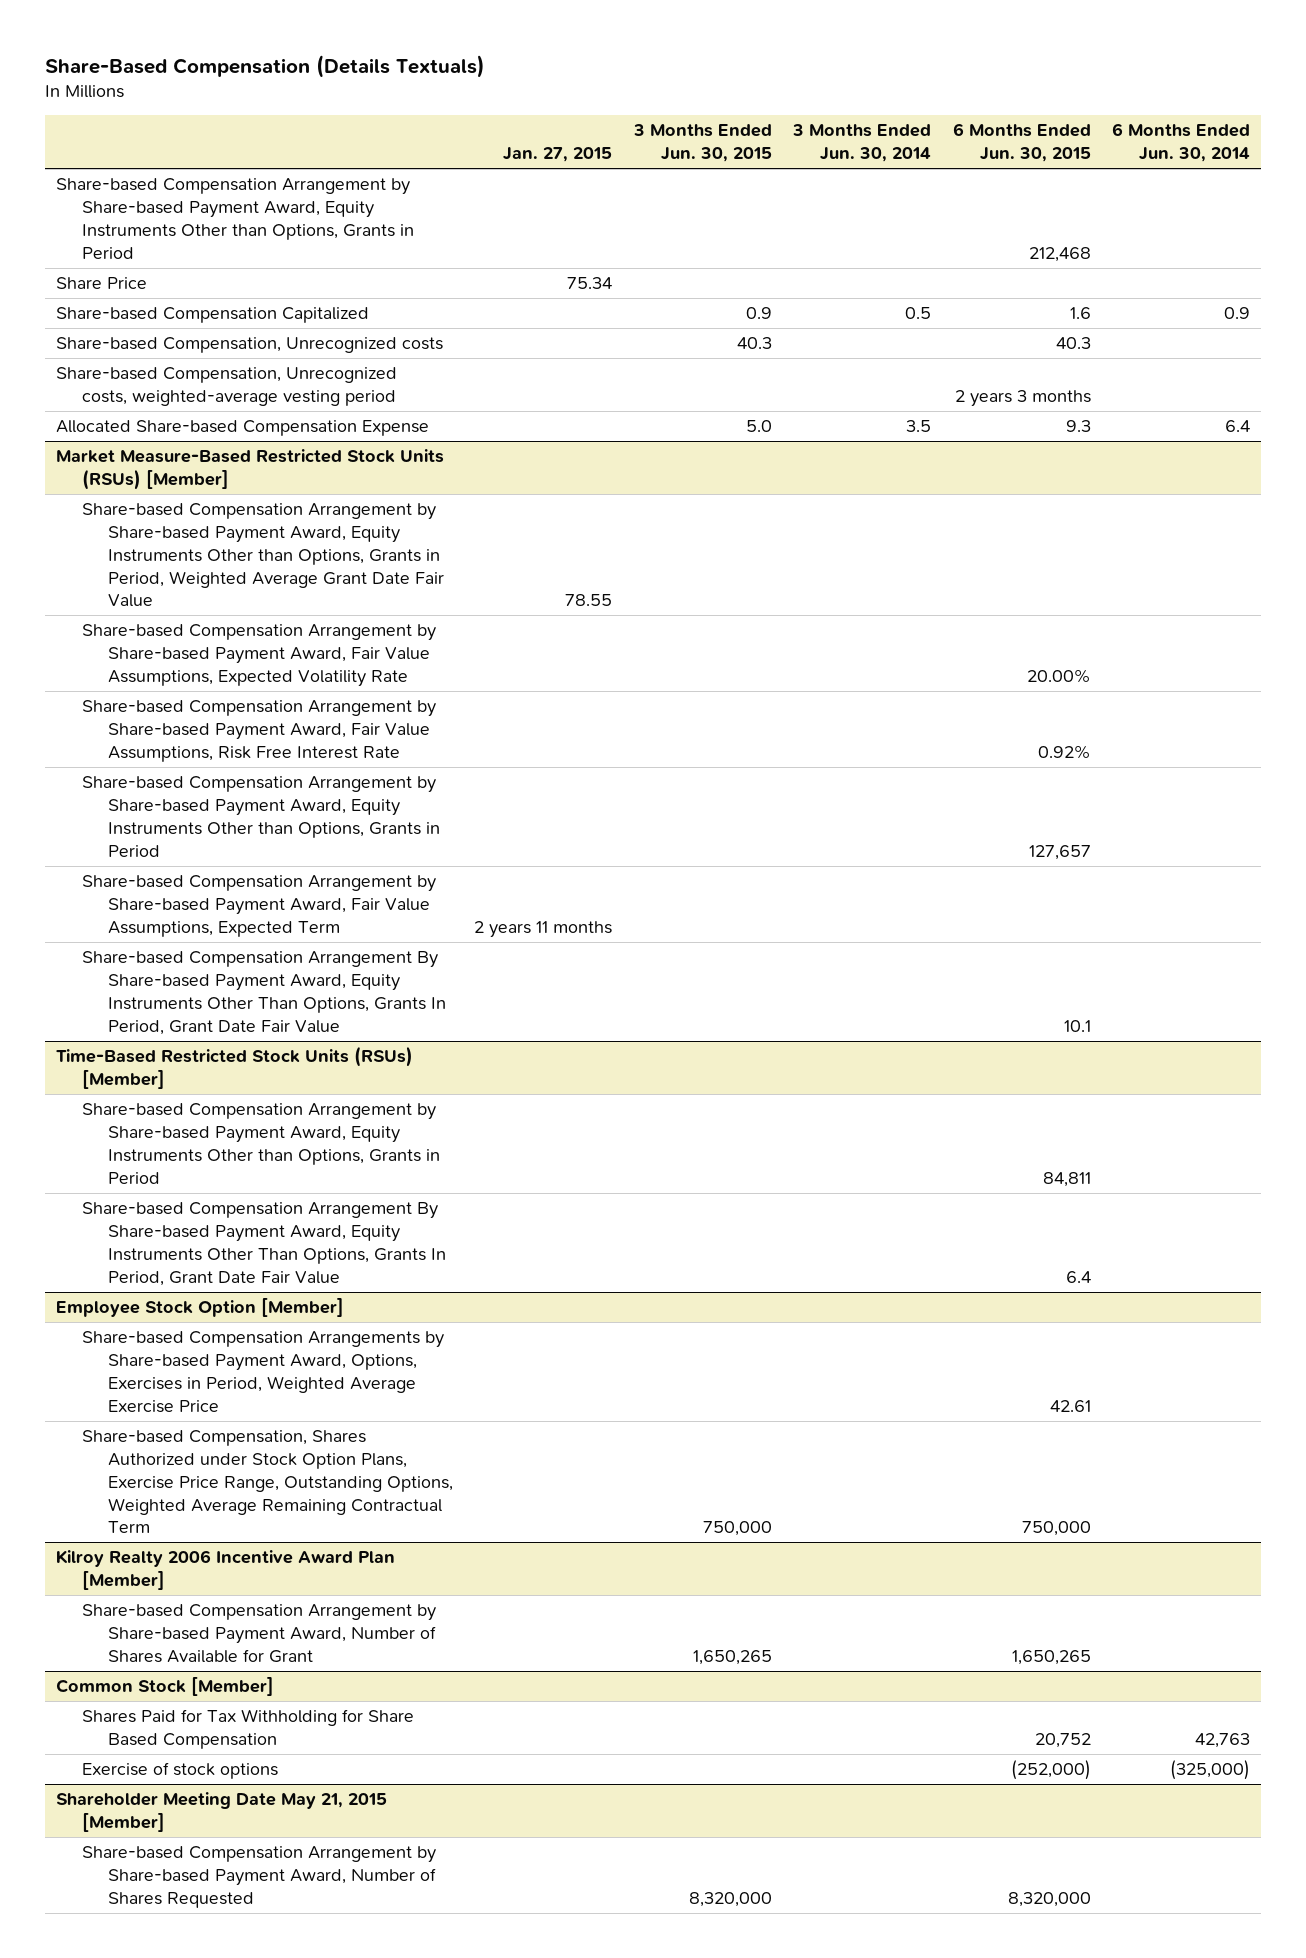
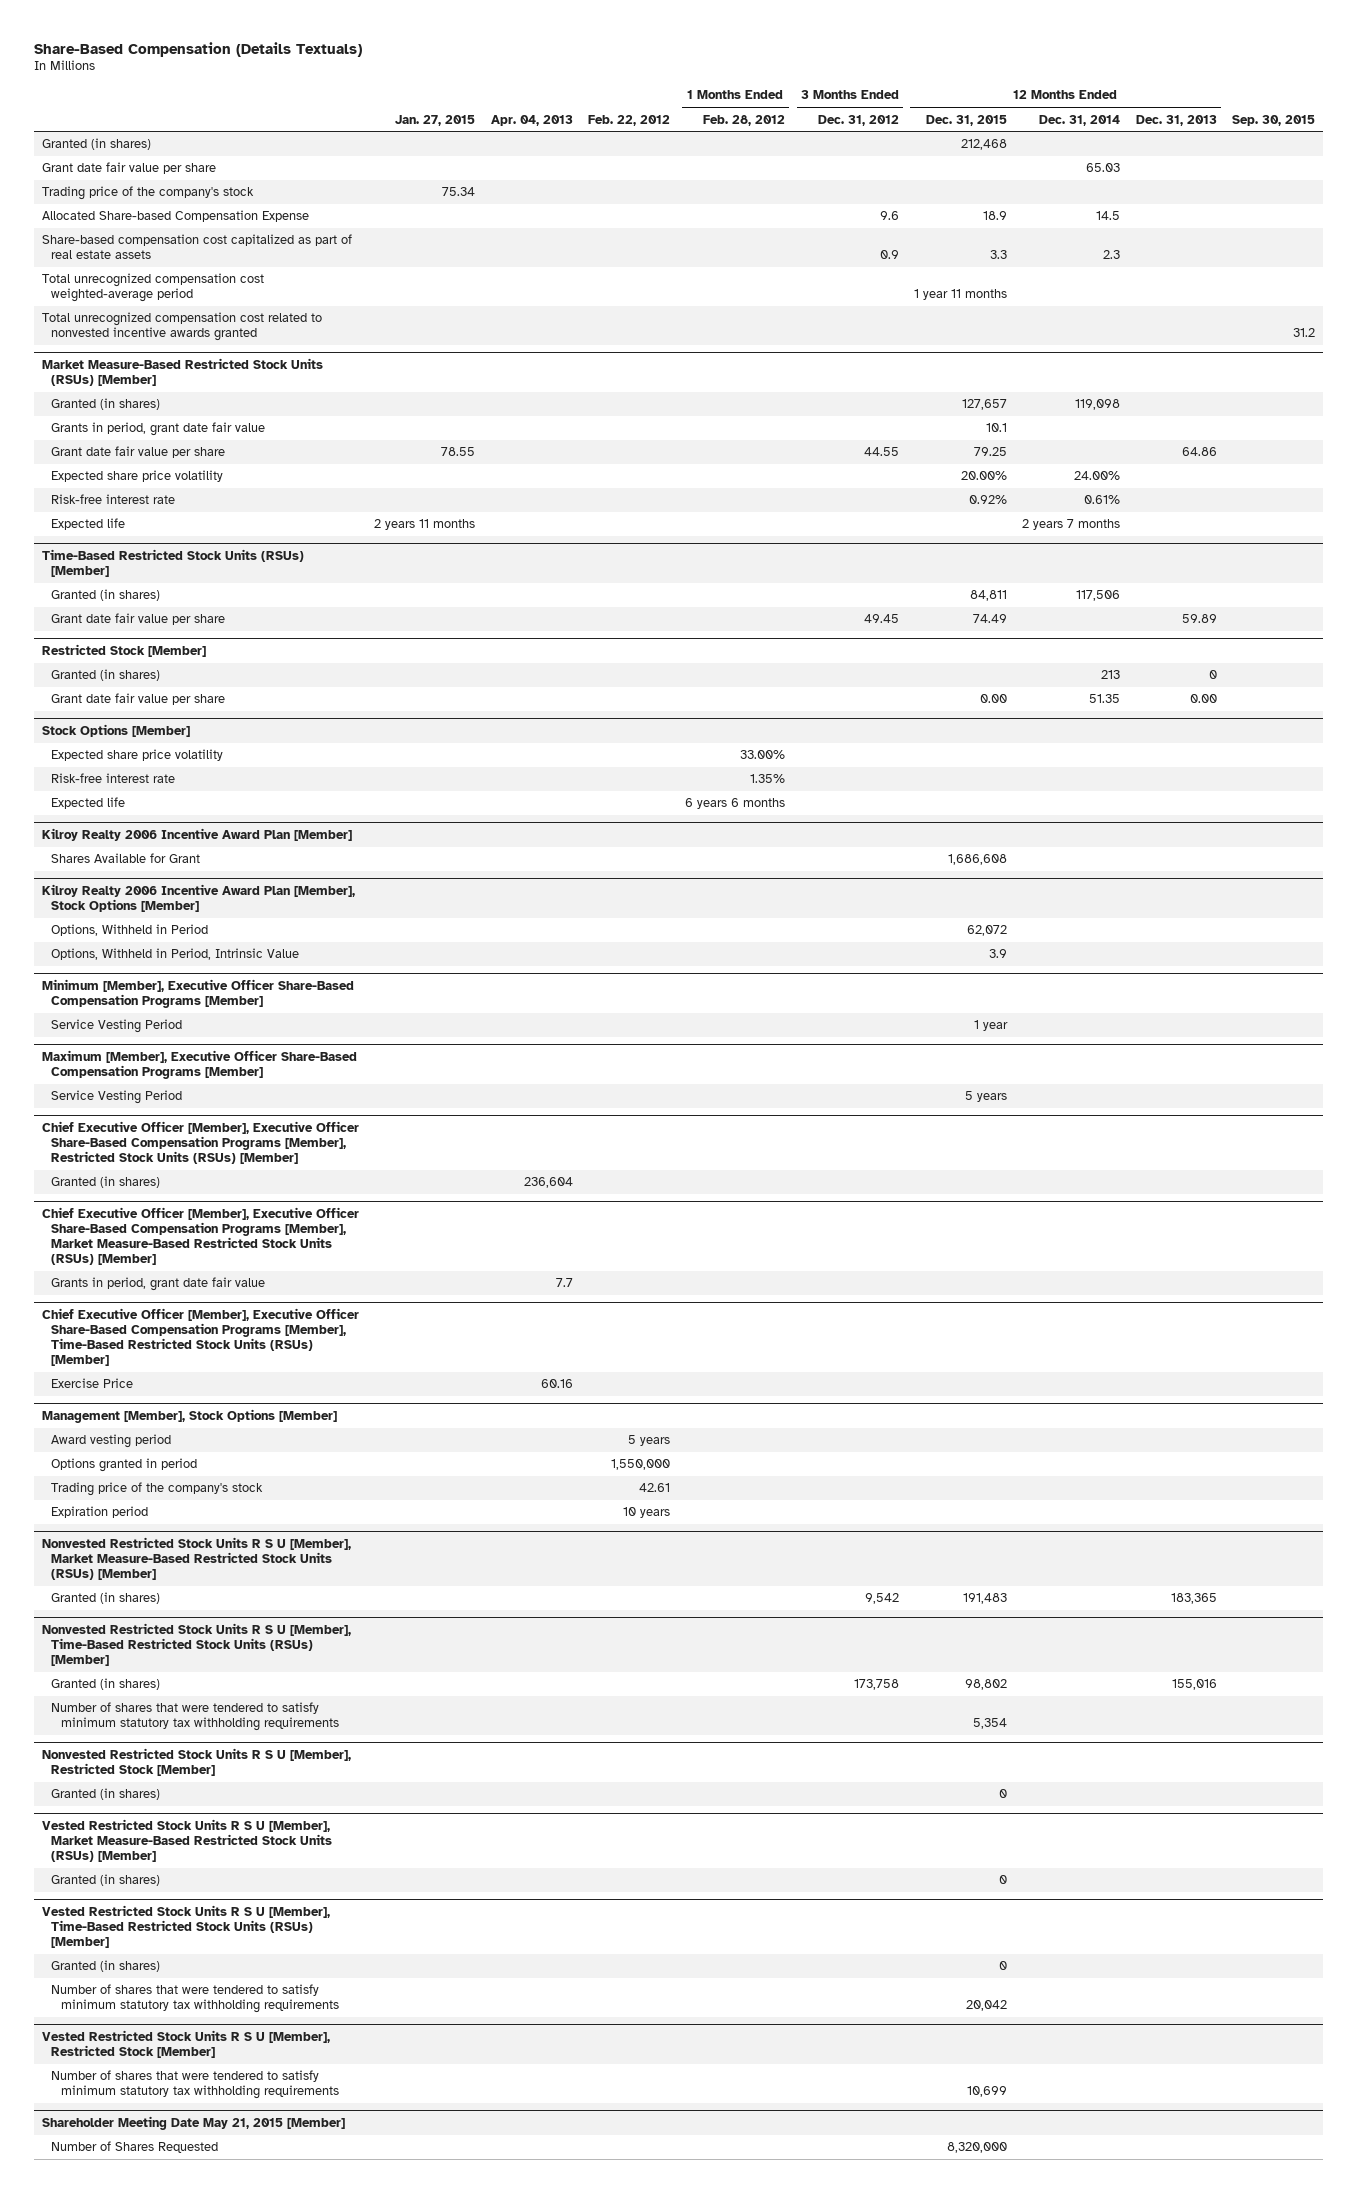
- | Jan. 27, 2015 | 3 Months Ended Jun. 30, 2015 | 3 Months Ended Jun. 30, 2014 | 6 Months Ended Jun. 30, 2015 | 6 Months Ended Jun. 30, 2014
+ | Jan. 27, 2015 | Apr. 04, 2013 | Feb. 22, 2012 | 1 Months Ended Feb. 28, 2012 | 3 Months Ended Dec. 31, 2012 | 12 Months Ended Dec. 31, 2015 | 12 Months Ended Dec. 31, 2014 | 12 Months Ended Dec. 31, 2013 | Sep. 30, 2015
- Share-based Compensation Arrangement by Share-based Payment Award, Equity Instruments Other than Options, Grants in Period | | | | 212,468 |
- Share Price | 75.34 | | | |
- Share-based Compensation Capitalized | | 0.9 | 0.5 | 1.6 | 0.9
- Share-based Compensation, Unrecognized costs | | 40.3 | | 40.3 |
- Share-based Compensation, Unrecognized costs, weighted-average vesting period | | | | 2 years 3 months |
+ Granted (in shares) | | | | | | 212,468 | | |
+ Grant date fair value per share | | | | | | | 65.03 | |
+ Trading price of the company's stock | 75.34 | | | | | | | |
+ Share-based compensation cost capitalized as part of real estate assets | | | | | 0.9 | 3.3 | 2.3 | |
+ Total unrecognized compensation cost weighted-average period | | | | | | 1 year 11 months | | |
+ Total unrecognized compensation cost related to nonvested incentive awards granted | | | | | | | | | 31.2
@ Market Measure-Based Restricted Stock Units (RSUs) [Member]
- Share-based Compensation Arrangement by Share-based Payment Award, Equity Instruments Other than Options, Grants in Period, Weighted Average Grant Date Fair Value | 78.55 | | | |
- Share-based Compensation Arrangement by Share-based Payment Award, Fair Value Assumptions, Expected Volatility Rate | | | | 20.00% |
- Share-based Compensation Arrangement by Share-based Payment Award, Fair Value Assumptions, Risk Free Interest Rate | | | | 0.92% |
- Share-based Compensation Arrangement by Share-based Payment Award, Equity Instruments Other than Options, Grants in Period | | | | 127,657 |
- Share-based Compensation Arrangement by Share-based Payment Award, Fair Value Assumptions, Expected Term | 2 years 11 months | | | |
- Share-based Compensation Arrangement By Share-based Payment Award, Equity Instruments Other Than Options, Grants In Period, Grant Date Fair Value | | | | 10.1 |
+ Granted (in shares) | | | | | | 127,657 | 119,098 | |
+ Grants in period, grant date fair value | | | | | | 10.1 | | |
+ Grant date fair value per share | 78.55 | | | | 44.55 | 79.25 | | 64.86 |
+ Expected share price volatility | | | | | | 20.00% | 24.00% | |
+ Risk-free interest rate | | | | | | 0.92% | 0.61% | |
+ Expected life | 2 years 11 months | | | | | | 2 years 7 months | |
@ Time-Based Restricted Stock Units (RSUs) [Member]
- Share-based Compensation Arrangement by Share-based Payment Award, Equity Instruments Other than Options, Grants in Period | | | | 84,811 |
- Share-based Compensation Arrangement By Share-based Payment Award, Equity Instruments Other Than Options, Grants In Period, Grant Date Fair Value | | | | 6.4 |
- Employee Stock Option [Member]
- Share-based Compensation Arrangements by Share-based Payment Award, Options, Exercises in Period, Weighted Average Exercise Price | | | | 42.61 |
- Share-based Compensation, Shares Authorized under Stock Option Plans, Exercise Price Range, Outstanding Options, Weighted Average Remaining Contractual Term | | 750,000 | | 750,000 |
@ Time-Based Restricted Stock Units (RSUs) [Member]
+ Granted (in shares) | | | | | | 84,811 | 117,506 | |
+ Grant date fair value per share | | | | | 49.45 | 74.49 | | 59.89 |
+ Restricted Stock [Member]
+ Granted (in shares) | | | | | | | 213 | 0 |
+ Grant date fair value per share | | | | | | 0.00 | 51.35 | 0.00 |
+ Stock Options [Member]
+ Expected share price volatility | | | | 33.00% | | | | |
+ Risk-free interest rate | | | | 1.35% | | | | |
+ Expected life | | | | 6 years 6 months | | | | |
@ Kilroy Realty 2006 Incentive Award Plan [Member]
- Share-based Compensation Arrangement by Share-based Payment Award, Number of Shares Available for Grant | | 1,650,265 | | 1,650,265 |
- Common Stock [Member]
- Shares Paid for Tax Withholding for Share Based Compensation | | | | 20,752 | 42,763
- Exercise of stock options | | | | (252,000) | (325,000)
@ Kilroy Realty 2006 Incentive Award Plan [Member]
+ Shares Available for Grant | | | | | | 1,686,608 | | |
+ Kilroy Realty 2006 Incentive Award Plan [Member], Stock Options [Member]
+ Options, Withheld in Period | | | | | | 62,072 | | |
+ Options, Withheld in Period, Intrinsic Value | | | | | | 3.9 | | |
+ Minimum [Member], Executive Officer Share-Based Compensation Programs [Member]
+ Service Vesting Period | | | | | | 1 year | | |
+ Maximum [Member], Executive Officer Share-Based Compensation Programs [Member]
+ Service Vesting Period | | | | | | 5 years | | |
+ Chief Executive Officer [Member], Executive Officer Share-Based Compensation Programs [Member], Restricted Stock Units (RSUs) [Member]
+ Granted (in shares) | | 236,604 | | | | | | |
+ Chief Executive Officer [Member], Executive Officer Share-Based Compensation Programs [Member], Market Measure-Based Restricted Stock Units (RSUs) [Member]
+ Grants in period, grant date fair value | | 7.7 | | | | | | |
+ Chief Executive Officer [Member], Executive Officer Share-Based Compensation Programs [Member], Time-Based Restricted Stock Units (RSUs) [Member]
+ Exercise Price | | 60.16 | | | | | | |
+ Management [Member], Stock Options [Member]
+ Award vesting period | | | 5 years | | | | | |
+ Options granted in period | | | 1,550,000 | | | | | |
+ Trading price of the company's stock | | | 42.61 | | | | | |
+ Expiration period | | | 10 years | | | | | |
+ Nonvested Restricted Stock Units R S U [Member], Market Measure-Based Restricted Stock Units (RSUs) [Member]
+ Granted (in shares) | | | | | 9,542 | 191,483 | | 183,365 |
+ Nonvested Restricted Stock Units R S U [Member], Time-Based Restricted Stock Units (RSUs) [Member]
+ Granted (in shares) | | | | | 173,758 | 98,802 | | 155,016 |
+ Number of shares that were tendered to satisfy minimum statutory tax withholding requirements | | | | | | 5,354 | | |
+ Nonvested Restricted Stock Units R S U [Member], Restricted Stock [Member]
+ Granted (in shares) | | | | | | 0 | | |
+ Vested Restricted Stock Units R S U [Member], Market Measure-Based Restricted Stock Units (RSUs) [Member]
+ Granted (in shares) | | | | | | 0 | | |
+ Vested Restricted Stock Units R S U [Member], Time-Based Restricted Stock Units (RSUs) [Member]
+ Granted (in shares) | | | | | | 0 | | |
+ Number of shares that were tendered to satisfy minimum statutory tax withholding requirements | | | | | | 20,042 | | |
+ Vested Restricted Stock Units R S U [Member], Restricted Stock [Member]
+ Number of shares that were tendered to satisfy minimum statutory tax withholding requirements | | | | | | 10,699 | | |
@ Shareholder Meeting Date May 21, 2015 [Member]
- Share-based Compensation Arrangement by Share-based Payment Award, Number of Shares Requested | | 8,320,000 | | 8,320,000 |
+ Number of Shares Requested | | | | | | 8,320,000 | | |

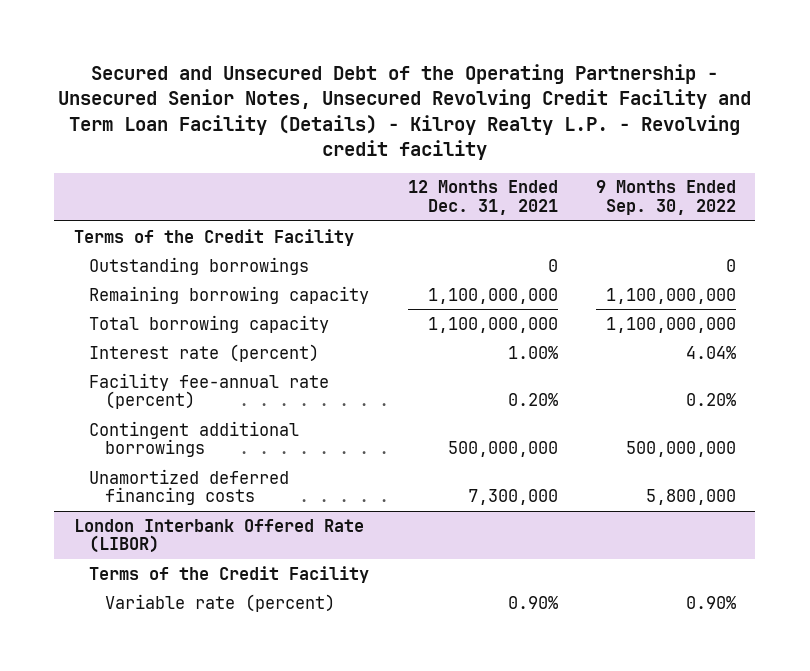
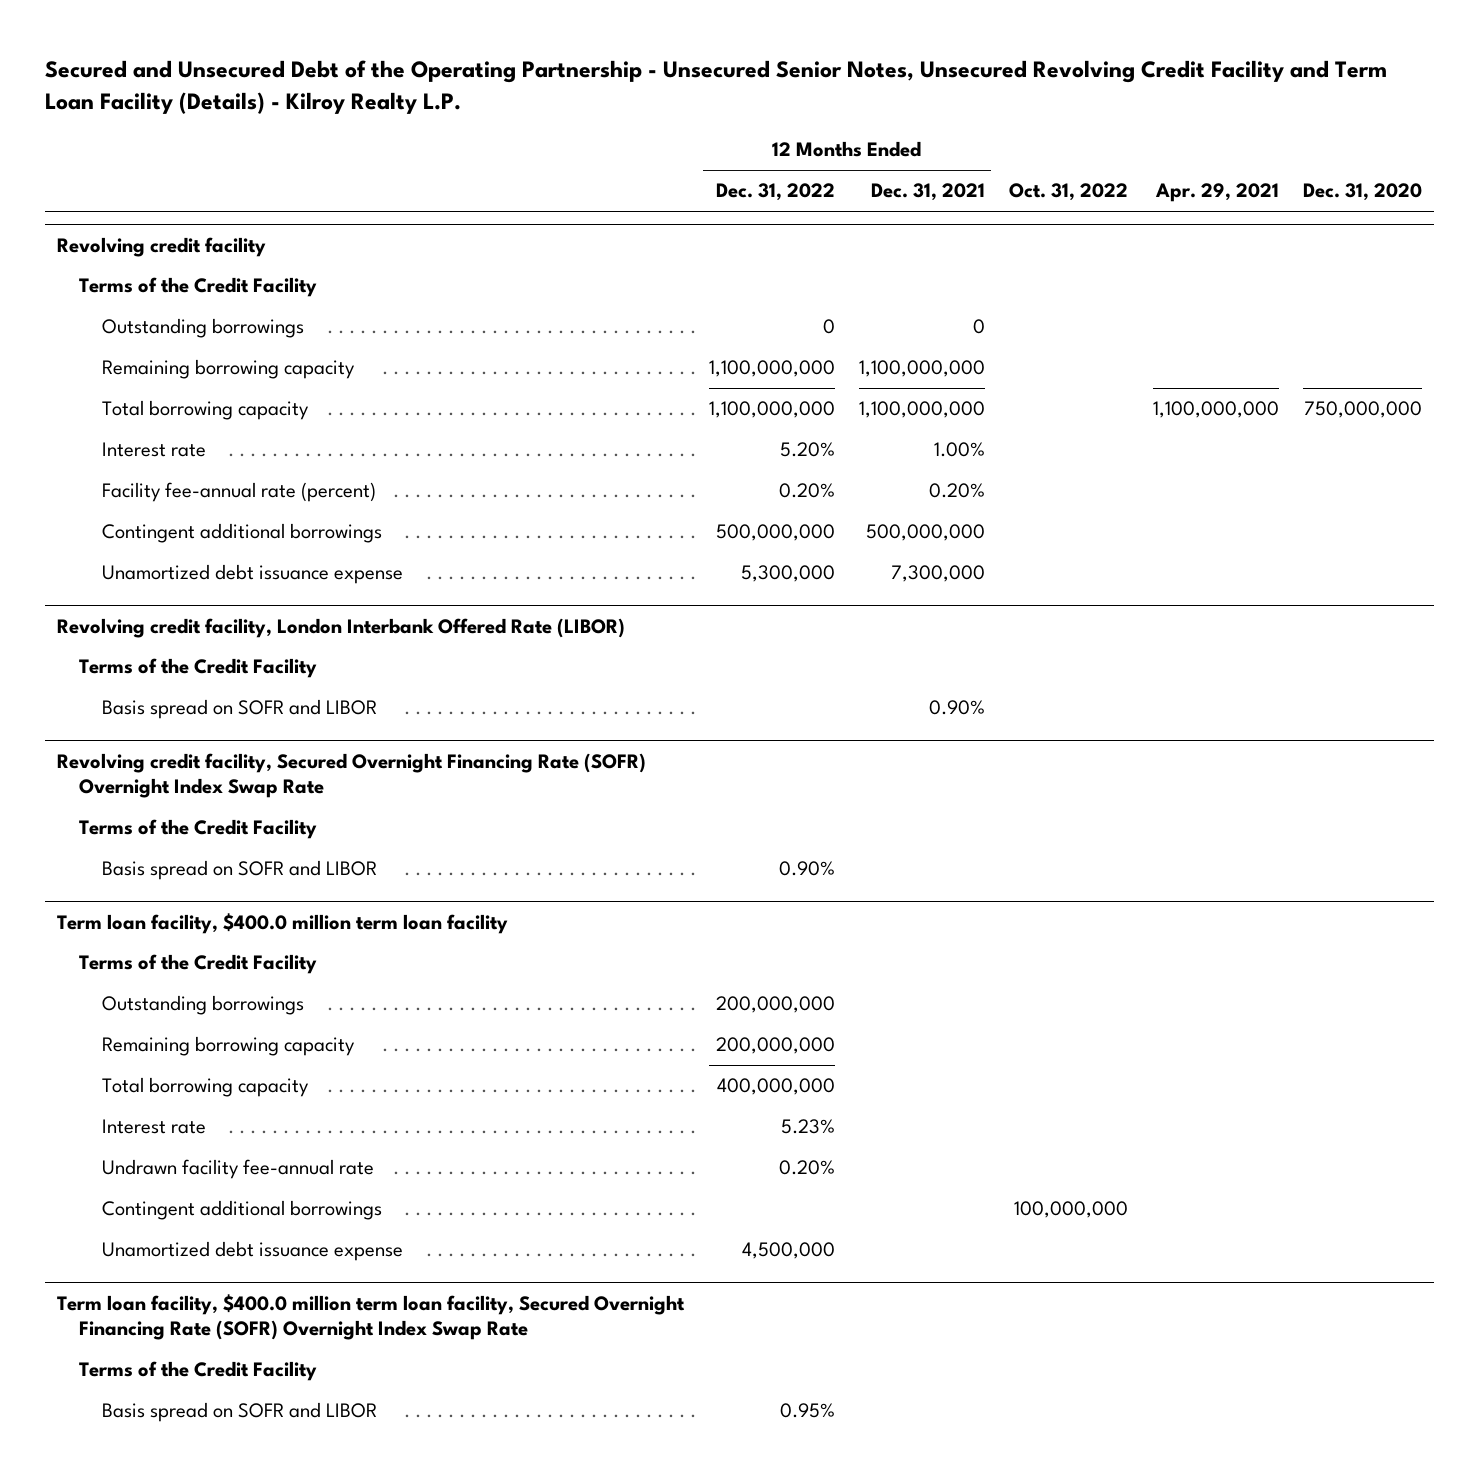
- Secured and Unsecured Debt of the Operating Partnership - Unsecured Senior Notes, Unsecured Revolving Credit Facility and Term Loan Facility (Details) - Kilroy Realty L.P. - Revolving credit facility
+ Secured and Unsecured Debt of the Operating Partnership - Unsecured Senior Notes, Unsecured Revolving Credit Facility and Term Loan Facility (Details) - Kilroy Realty L.P.
- | 12 Months Ended Dec. 31, 2021 | 9 Months Ended Sep. 30, 2022
+ | 12 Months Ended Dec. 31, 2022 | 12 Months Ended Dec. 31, 2021 | Oct. 31, 2022 | Apr. 29, 2021 | Dec. 31, 2020
- Terms of the Credit Facility
- Outstanding borrowings | 0 | 0
- Remaining borrowing capacity | 1,100,000,000 | 1,100,000,000
- Total borrowing capacity | 1,100,000,000 | 1,100,000,000
- Interest rate (percent) | 1.00% | 4.04%
- Facility fee-annual rate (percent) | 0.20% | 0.20%
- Contingent additional borrowings | 500,000,000 | 500,000,000
- Unamortized deferred financing costs | 7,300,000 | 5,800,000
- London Interbank Offered Rate (LIBOR)
+ Revolving credit facility
- Variable rate (percent) | 0.90% | 0.90%
+ Outstanding borrowings | 0 | 0 | | |
+ Remaining borrowing capacity | 1,100,000,000 | 1,100,000,000 | | |
+ Total borrowing capacity | 1,100,000,000 | 1,100,000,000 | | 1,100,000,000 | 750,000,000
+ Interest rate | 5.20% | 1.00% | | |
+ Facility fee-annual rate (percent) | 0.20% | 0.20% | | |
+ Contingent additional borrowings | 500,000,000 | 500,000,000 | | |
+ Unamortized debt issuance expense | 5,300,000 | 7,300,000 | | |
+ Revolving credit facility, London Interbank Offered Rate (LIBOR)
+ Terms of the Credit Facility
+ Basis spread on SOFR and LIBOR | | 0.90% | | |
+ Revolving credit facility, Secured Overnight Financing Rate (SOFR) Overnight Index Swap Rate
+ Terms of the Credit Facility
+ Basis spread on SOFR and LIBOR | 0.90% | | | |
+ Term loan facility, $400.0 million term loan facility
+ Terms of the Credit Facility
+ Outstanding borrowings | 200,000,000 | | | |
+ Remaining borrowing capacity | 200,000,000 | | | |
+ Total borrowing capacity | 400,000,000 | | | |
+ Interest rate | 5.23% | | | |
+ Undrawn facility fee-annual rate | 0.20% | | | |
+ Contingent additional borrowings | | | 100,000,000 | |
+ Unamortized debt issuance expense | 4,500,000 | | | |
+ Term loan facility, $400.0 million term loan facility, Secured Overnight Financing Rate (SOFR) Overnight Index Swap Rate
+ Terms of the Credit Facility
+ Basis spread on SOFR and LIBOR | 0.95% | | | |

